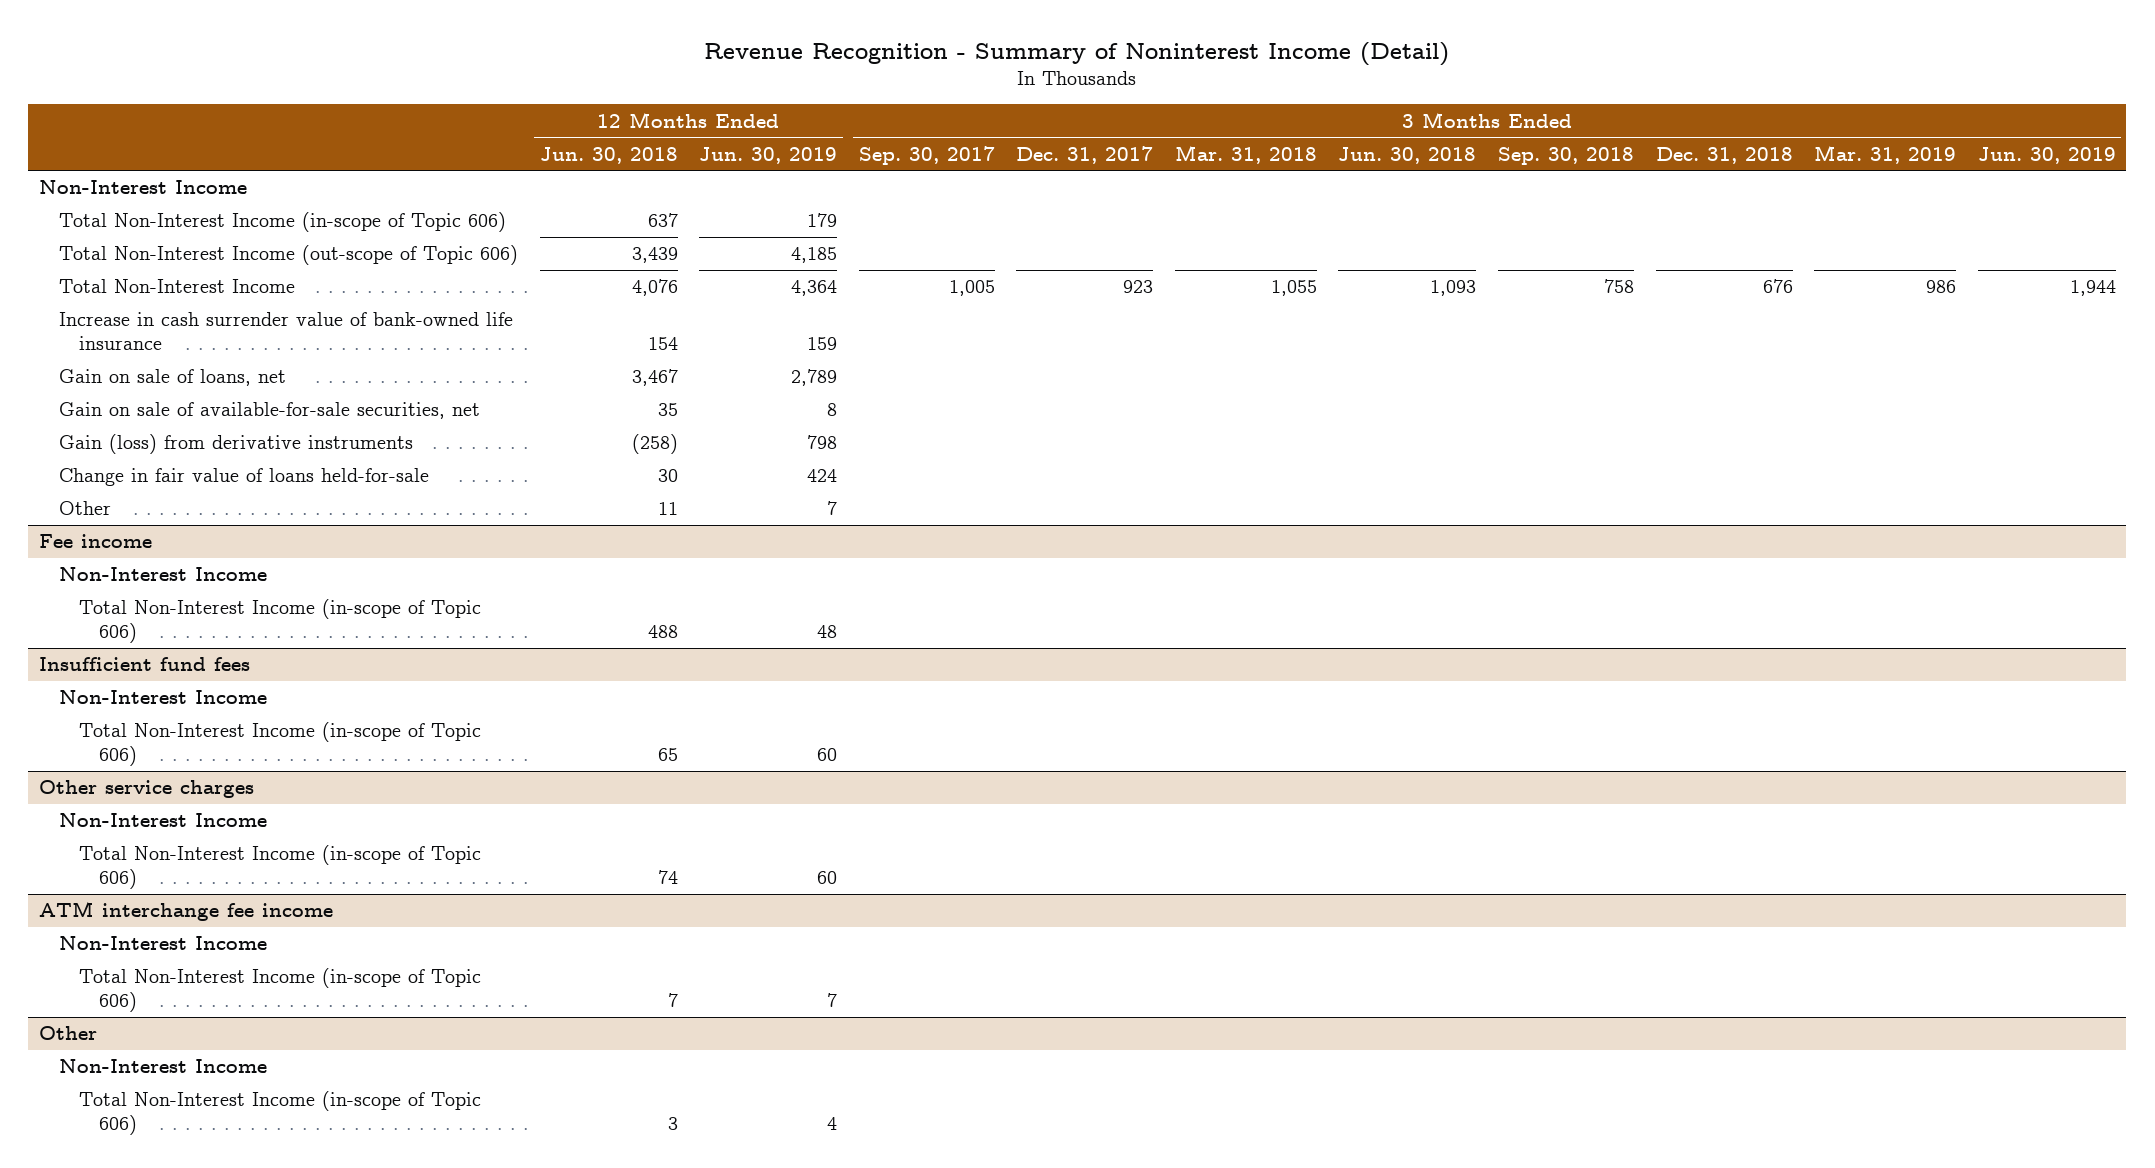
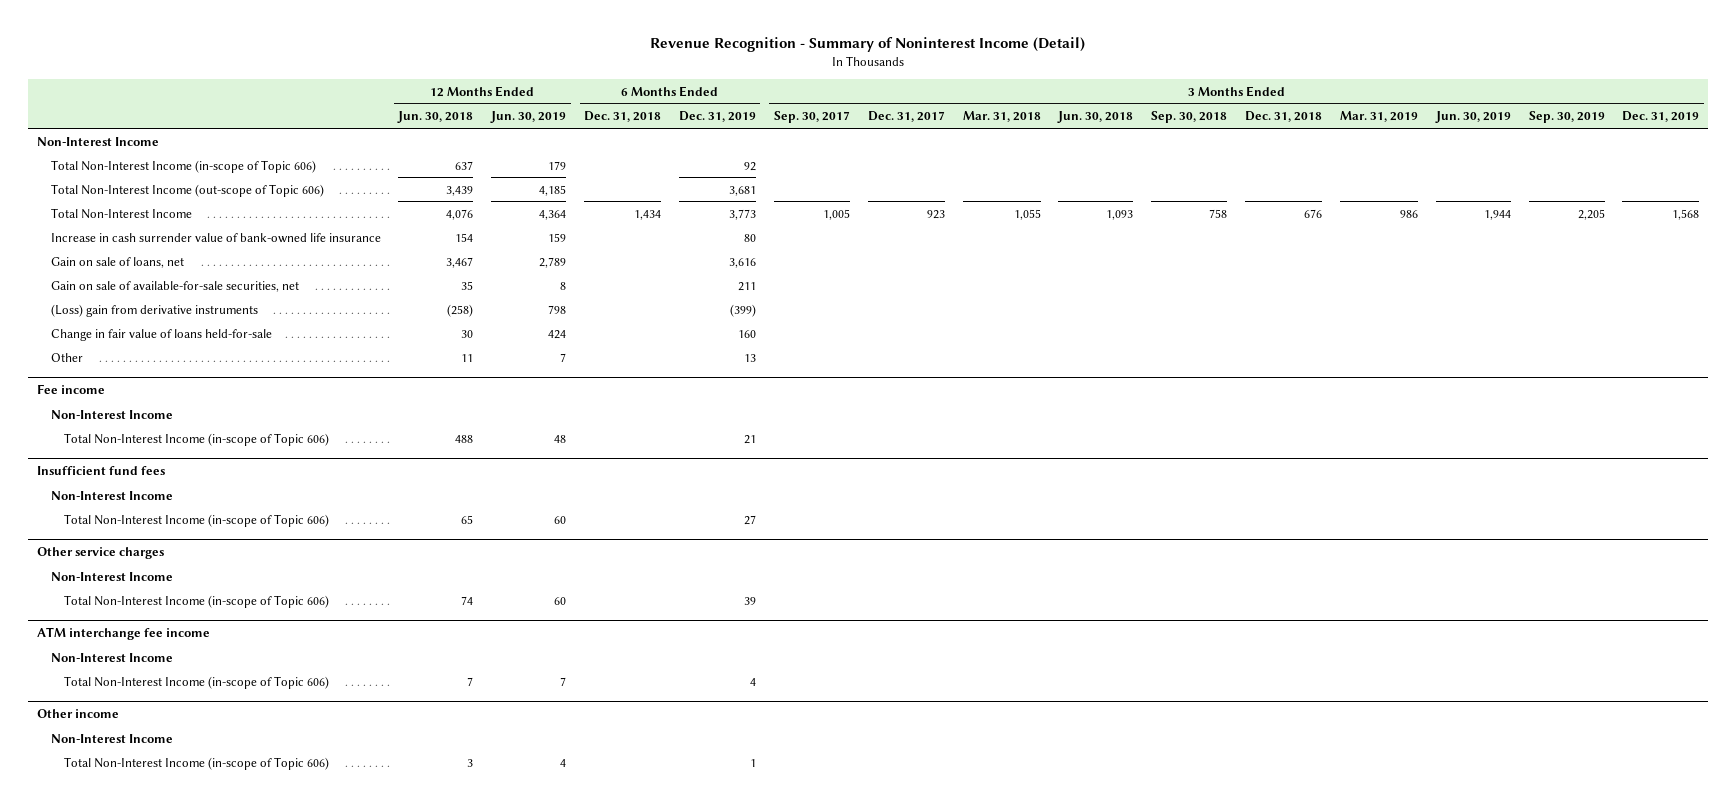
- | 12 Months Ended Jun. 30, 2018 | 12 Months Ended Jun. 30, 2019 | 3 Months Ended Sep. 30, 2017 | 3 Months Ended Dec. 31, 2017 | 3 Months Ended Mar. 31, 2018 | 3 Months Ended Jun. 30, 2018 | 3 Months Ended Sep. 30, 2018 | 3 Months Ended Dec. 31, 2018 | 3 Months Ended Mar. 31, 2019 | 3 Months Ended Jun. 30, 2019
+ | 12 Months Ended Jun. 30, 2018 | 12 Months Ended Jun. 30, 2019 | 6 Months Ended Dec. 31, 2018 | 6 Months Ended Dec. 31, 2019 | 3 Months Ended Sep. 30, 2017 | 3 Months Ended Dec. 31, 2017 | 3 Months Ended Mar. 31, 2018 | 3 Months Ended Jun. 30, 2018 | 3 Months Ended Sep. 30, 2018 | 3 Months Ended Dec. 31, 2018 | 3 Months Ended Mar. 31, 2019 | 3 Months Ended Jun. 30, 2019 | 3 Months Ended Sep. 30, 2019 | 3 Months Ended Dec. 31, 2019
- Gain (loss) from derivative instruments | (258) | 798 | | | | | | | |
+ (Loss) gain from derivative instruments | (258) | 798 | | (399) | | | | | | | | | |
- Other
+ Other income

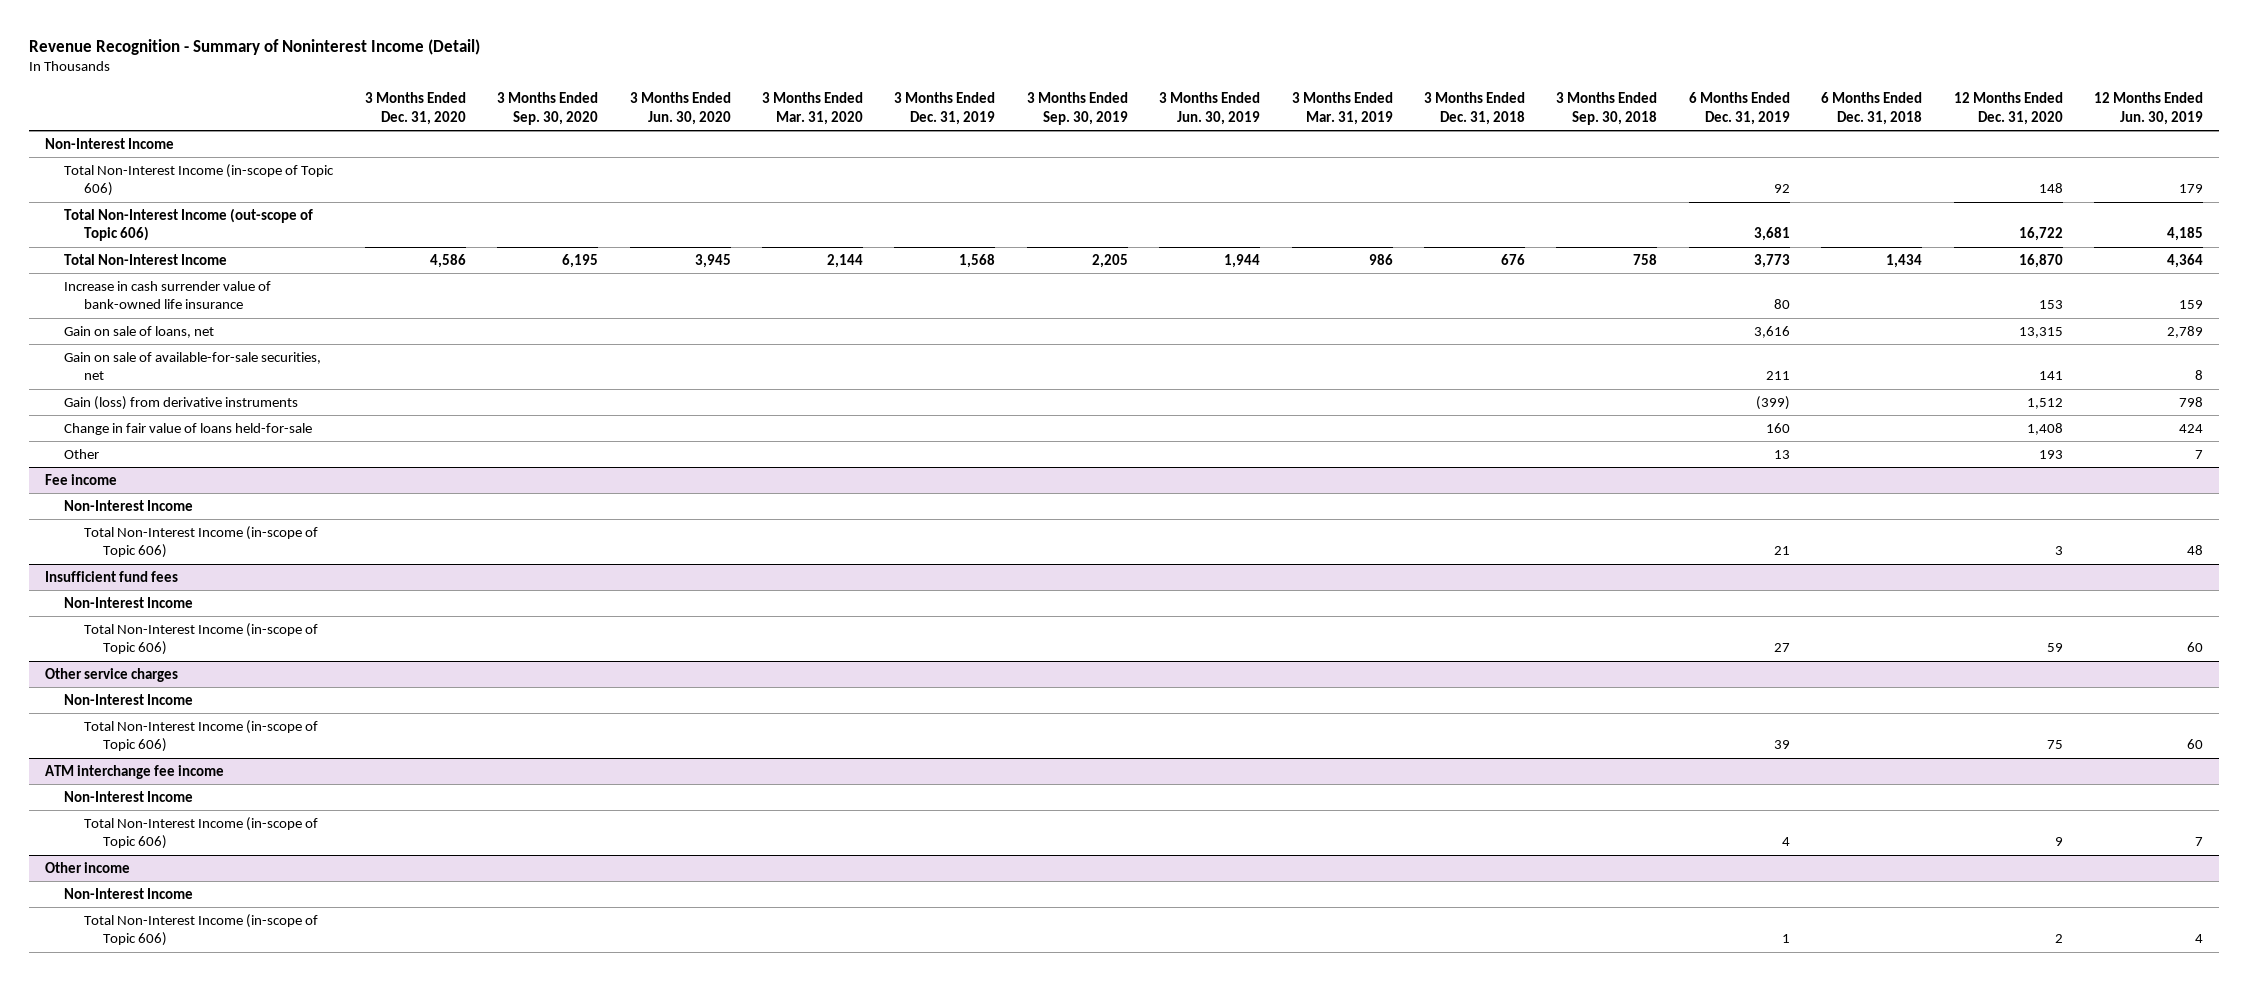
- | 12 Months Ended Jun. 30, 2018 | 12 Months Ended Jun. 30, 2019 | 6 Months Ended Dec. 31, 2018 | 6 Months Ended Dec. 31, 2019 | 3 Months Ended Sep. 30, 2017 | 3 Months Ended Dec. 31, 2017 | 3 Months Ended Mar. 31, 2018 | 3 Months Ended Jun. 30, 2018 | 3 Months Ended Sep. 30, 2018 | 3 Months Ended Dec. 31, 2018 | 3 Months Ended Mar. 31, 2019 | 3 Months Ended Jun. 30, 2019 | 3 Months Ended Sep. 30, 2019 | 3 Months Ended Dec. 31, 2019
+ | 3 Months Ended Dec. 31, 2020 | 3 Months Ended Sep. 30, 2020 | 3 Months Ended Jun. 30, 2020 | 3 Months Ended Mar. 31, 2020 | 3 Months Ended Dec. 31, 2019 | 3 Months Ended Sep. 30, 2019 | 3 Months Ended Jun. 30, 2019 | 3 Months Ended Mar. 31, 2019 | 3 Months Ended Dec. 31, 2018 | 3 Months Ended Sep. 30, 2018 | 6 Months Ended Dec. 31, 2019 | 6 Months Ended Dec. 31, 2018 | 12 Months Ended Dec. 31, 2020 | 12 Months Ended Jun. 30, 2019
- (Loss) gain from derivative instruments | (258) | 798 | | (399) | | | | | | | | | |
+ Gain (loss) from derivative instruments | | | | | | | | | | | (399) | | 1,512 | 798

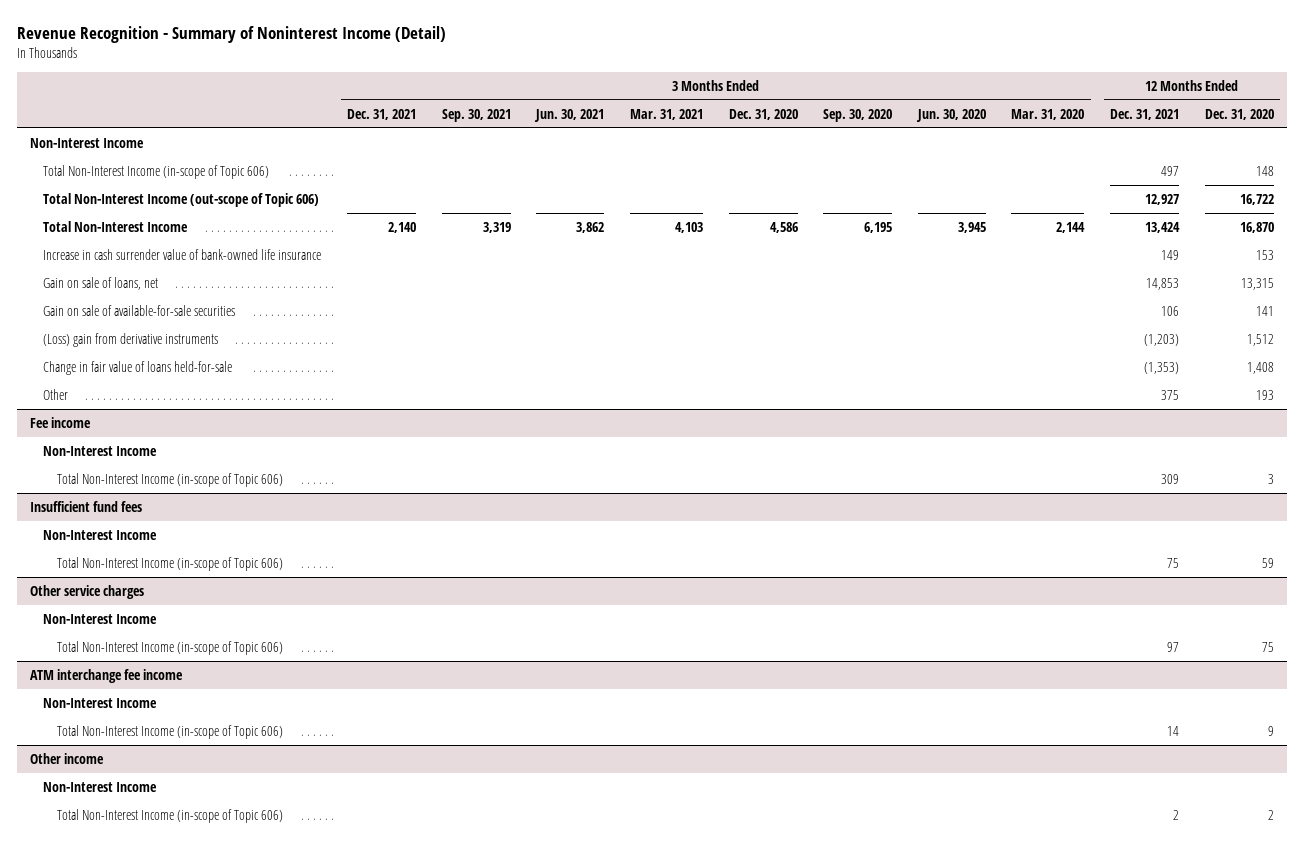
- | 3 Months Ended Dec. 31, 2020 | 3 Months Ended Sep. 30, 2020 | 3 Months Ended Jun. 30, 2020 | 3 Months Ended Mar. 31, 2020 | 3 Months Ended Dec. 31, 2019 | 3 Months Ended Sep. 30, 2019 | 3 Months Ended Jun. 30, 2019 | 3 Months Ended Mar. 31, 2019 | 3 Months Ended Dec. 31, 2018 | 3 Months Ended Sep. 30, 2018 | 6 Months Ended Dec. 31, 2019 | 6 Months Ended Dec. 31, 2018 | 12 Months Ended Dec. 31, 2020 | 12 Months Ended Jun. 30, 2019
+ | 3 Months Ended Dec. 31, 2021 | 3 Months Ended Sep. 30, 2021 | 3 Months Ended Jun. 30, 2021 | 3 Months Ended Mar. 31, 2021 | 3 Months Ended Dec. 31, 2020 | 3 Months Ended Sep. 30, 2020 | 3 Months Ended Jun. 30, 2020 | 3 Months Ended Mar. 31, 2020 | 12 Months Ended Dec. 31, 2021 | 12 Months Ended Dec. 31, 2020
- Gain on sale of available-for-sale securities, net | | | | | | | | | | | 211 | | 141 | 8
- Gain (loss) from derivative instruments | | | | | | | | | | | (399) | | 1,512 | 798
+ Gain on sale of available-for-sale securities | | | | | | | | | 106 | 141
+ (Loss) gain from derivative instruments | | | | | | | | | (1,203) | 1,512

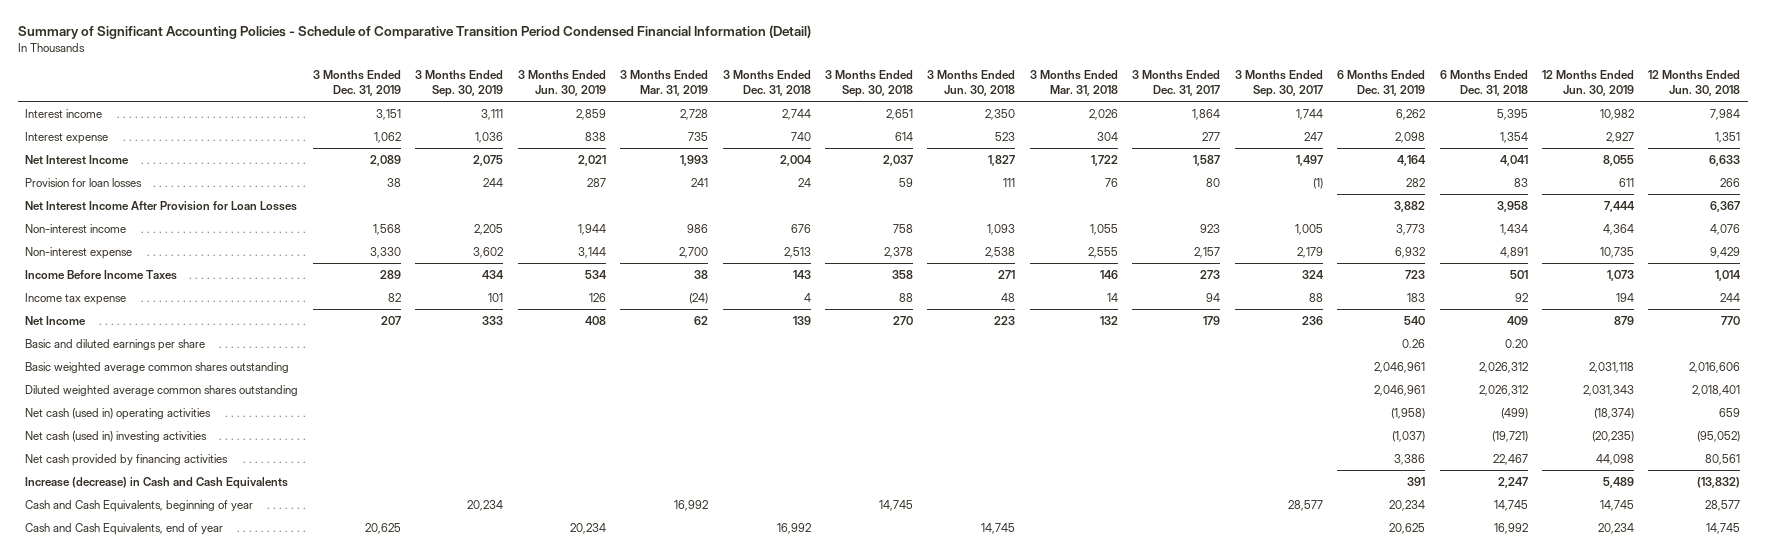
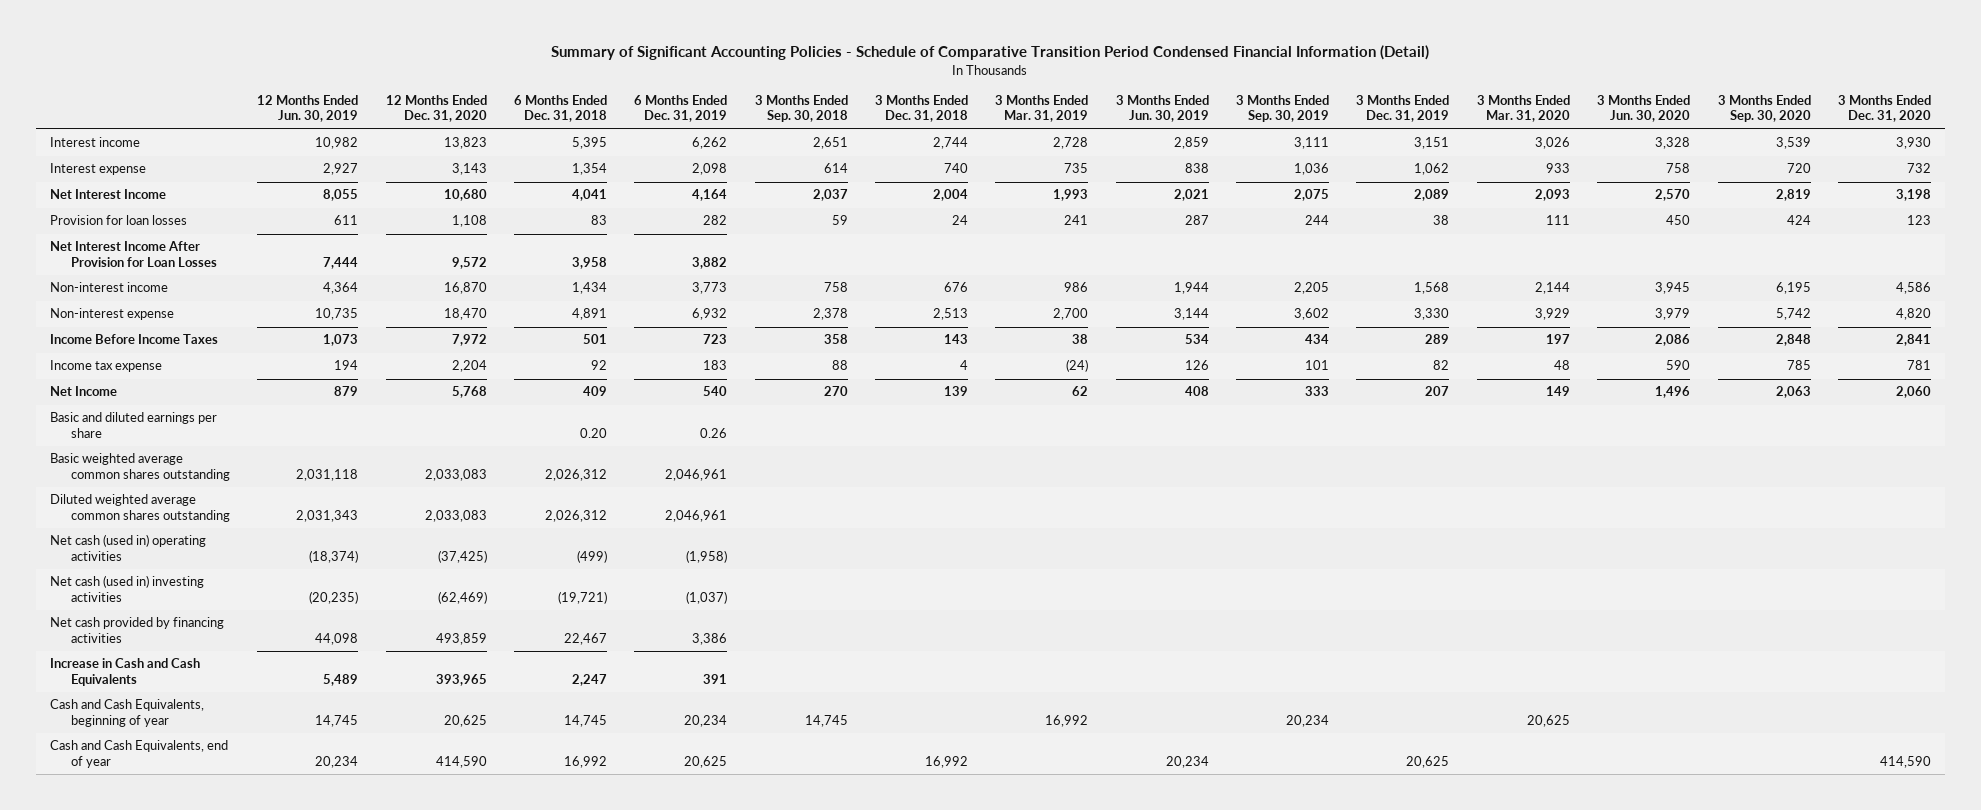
- | 3 Months Ended Dec. 31, 2019 | 3 Months Ended Sep. 30, 2019 | 3 Months Ended Jun. 30, 2019 | 3 Months Ended Mar. 31, 2019 | 3 Months Ended Dec. 31, 2018 | 3 Months Ended Sep. 30, 2018 | 3 Months Ended Jun. 30, 2018 | 3 Months Ended Mar. 31, 2018 | 3 Months Ended Dec. 31, 2017 | 3 Months Ended Sep. 30, 2017 | 6 Months Ended Dec. 31, 2019 | 6 Months Ended Dec. 31, 2018 | 12 Months Ended Jun. 30, 2019 | 12 Months Ended Jun. 30, 2018
+ | 12 Months Ended Jun. 30, 2019 | 12 Months Ended Dec. 31, 2020 | 6 Months Ended Dec. 31, 2018 | 6 Months Ended Dec. 31, 2019 | 3 Months Ended Sep. 30, 2018 | 3 Months Ended Dec. 31, 2018 | 3 Months Ended Mar. 31, 2019 | 3 Months Ended Jun. 30, 2019 | 3 Months Ended Sep. 30, 2019 | 3 Months Ended Dec. 31, 2019 | 3 Months Ended Mar. 31, 2020 | 3 Months Ended Jun. 30, 2020 | 3 Months Ended Sep. 30, 2020 | 3 Months Ended Dec. 31, 2020
- Increase (decrease) in Cash and Cash Equivalents | | | | | | | | | | | 391 | 2,247 | 5,489 | (13,832)
+ Increase in Cash and Cash Equivalents | 5,489 | 393,965 | 2,247 | 391 | | | | | | | | | |

